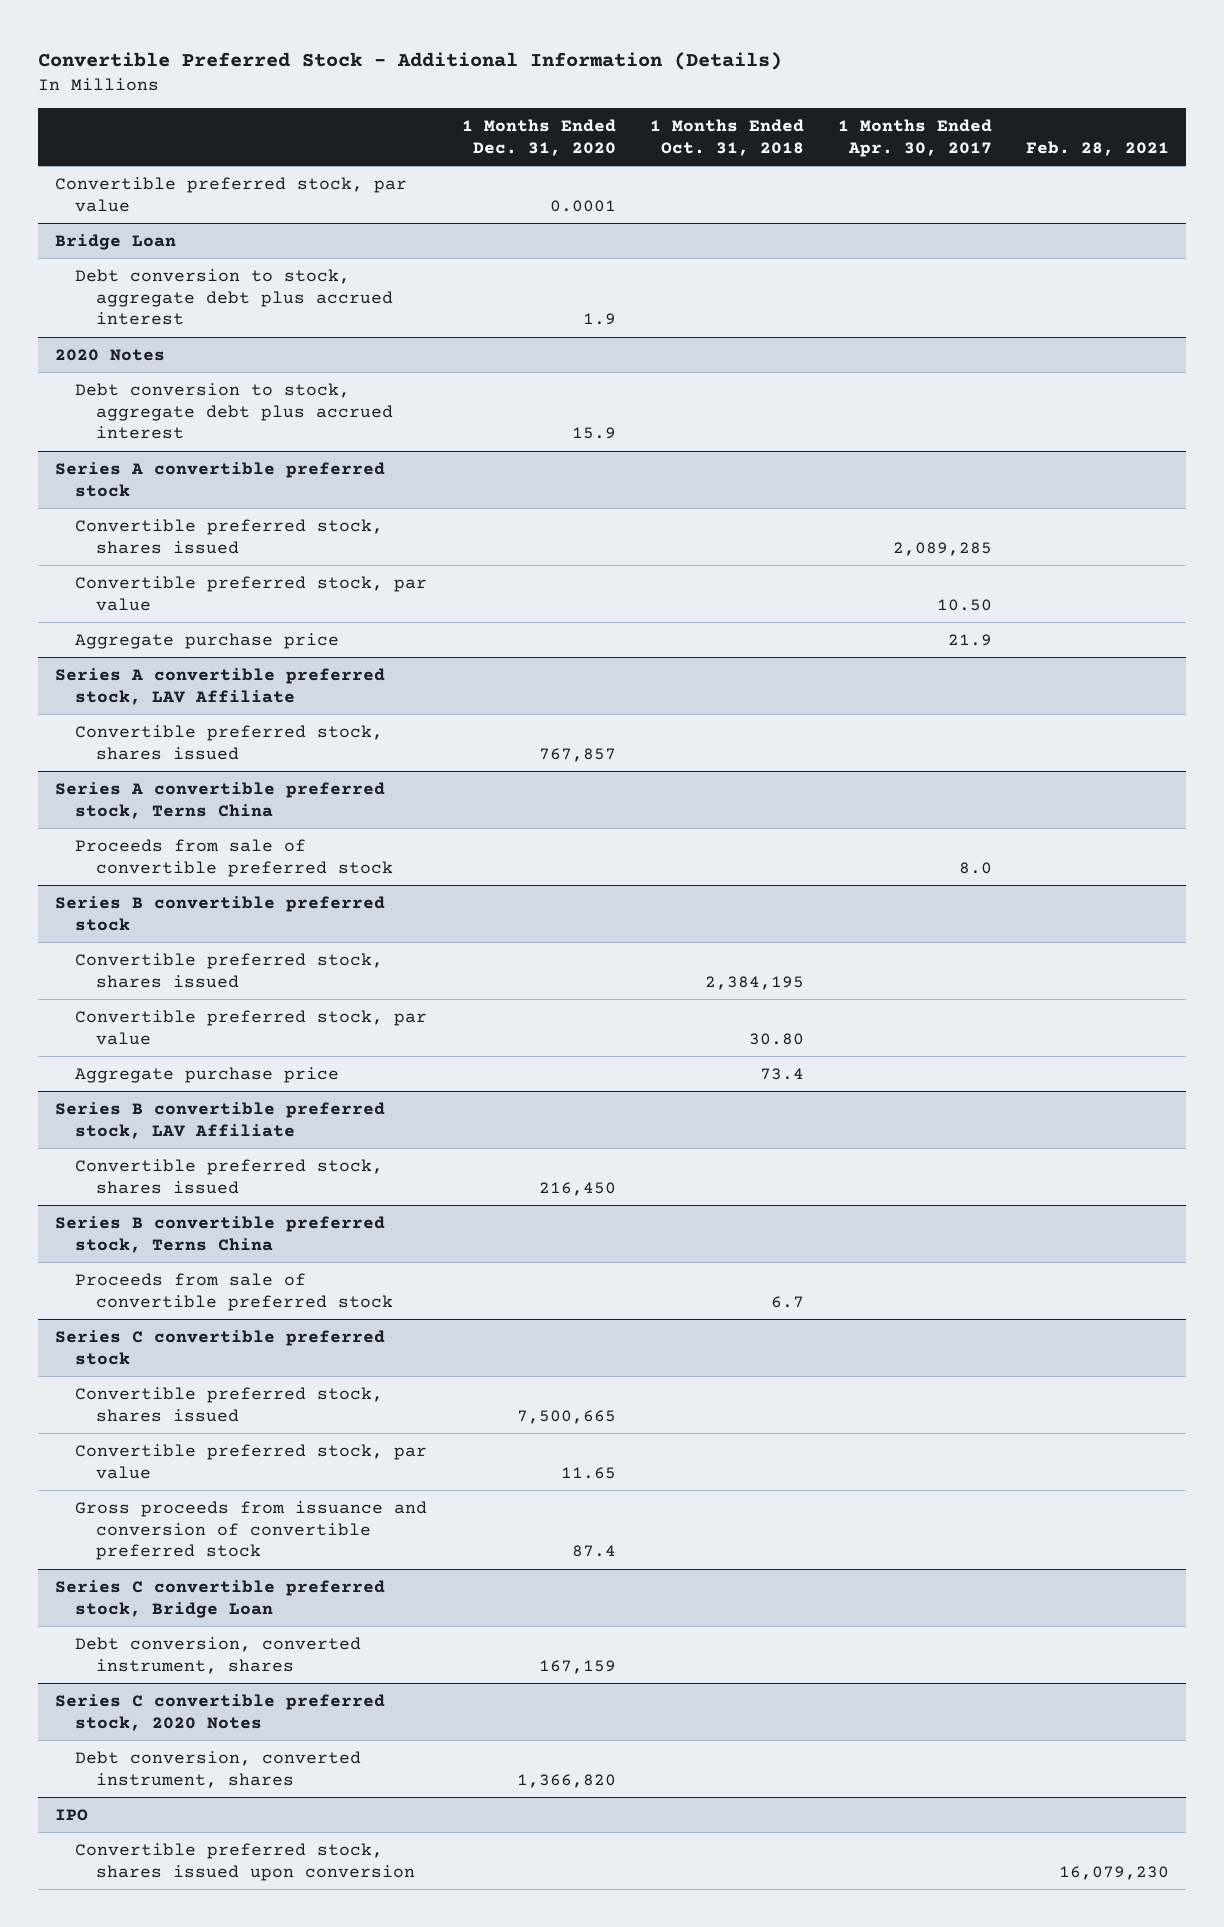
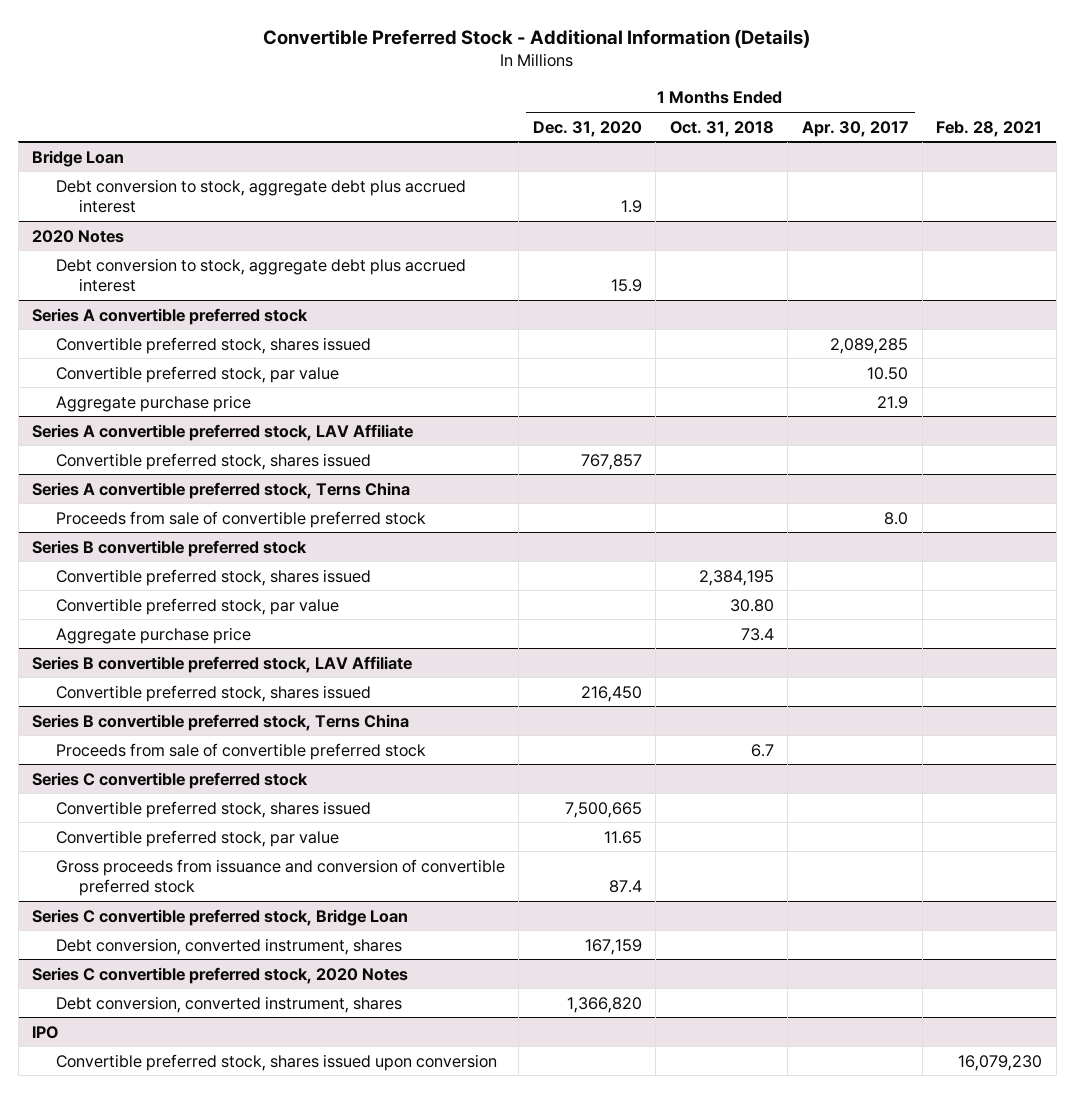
- Convertible preferred stock, par value | 0.0001 | | |

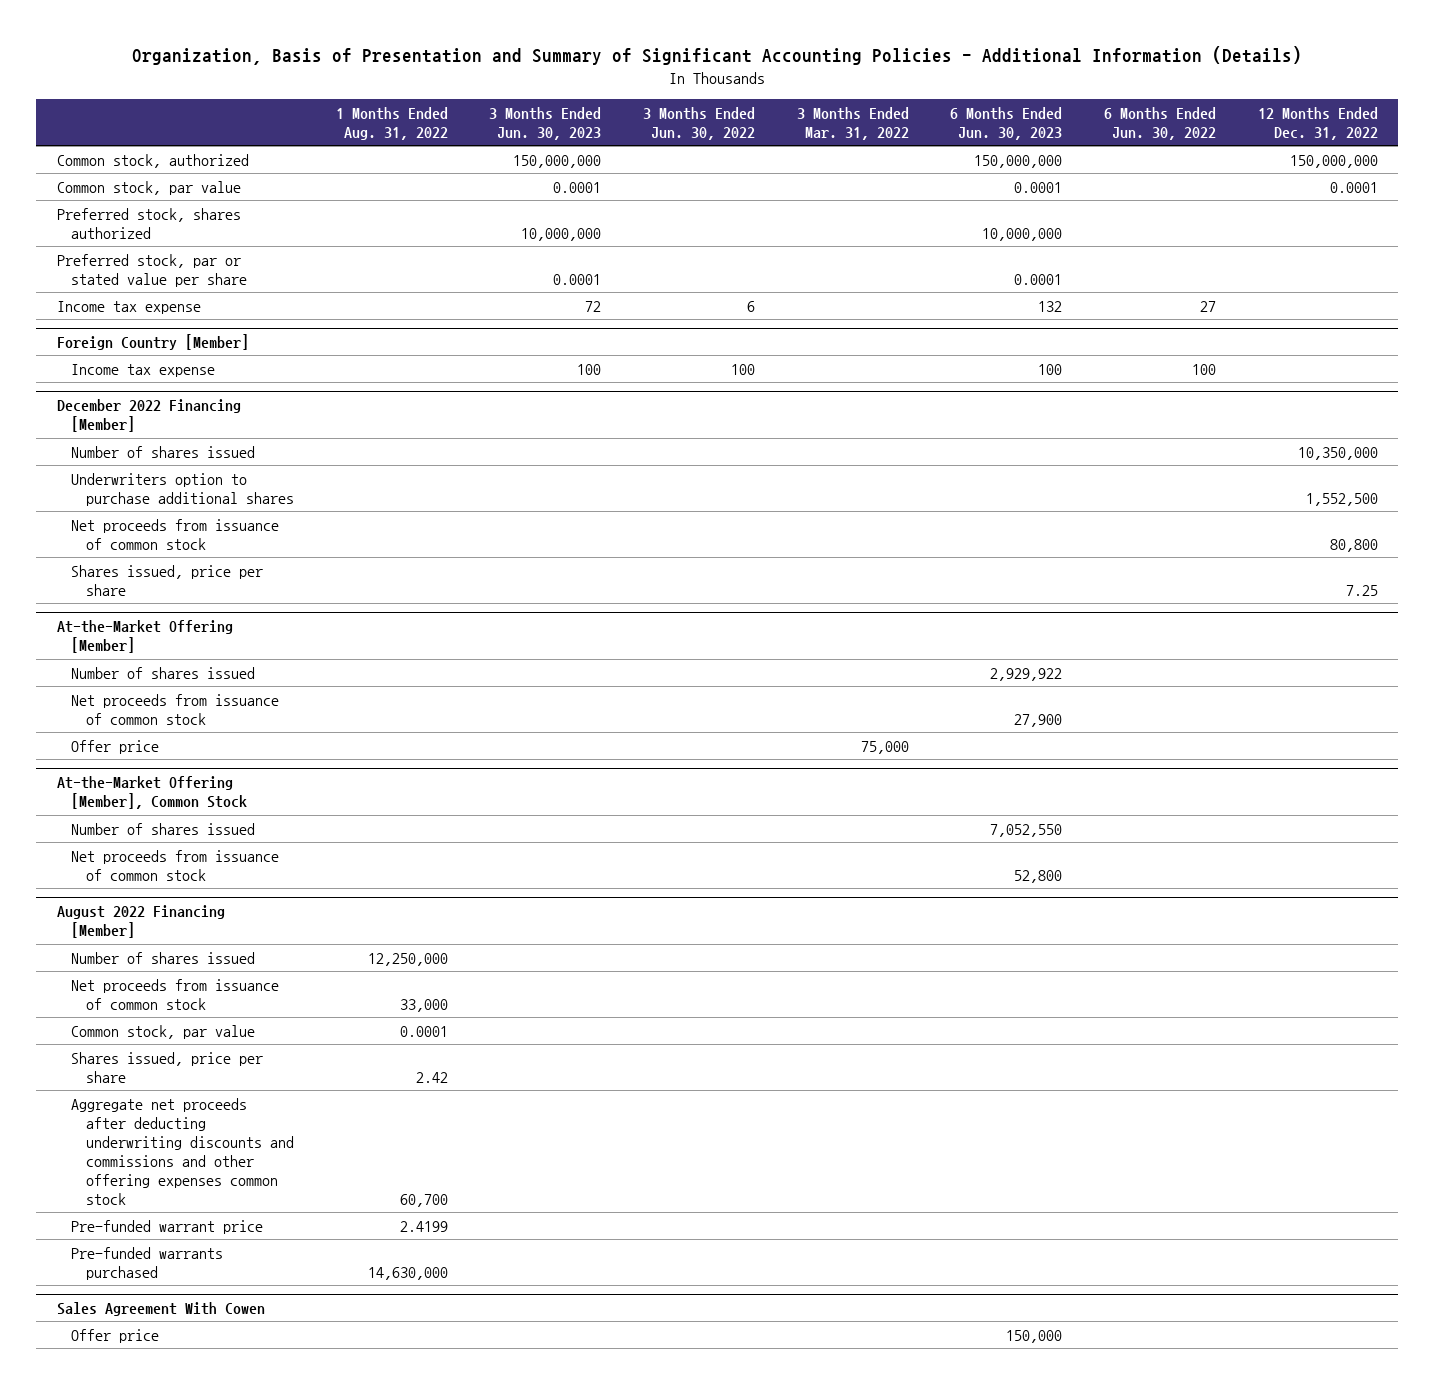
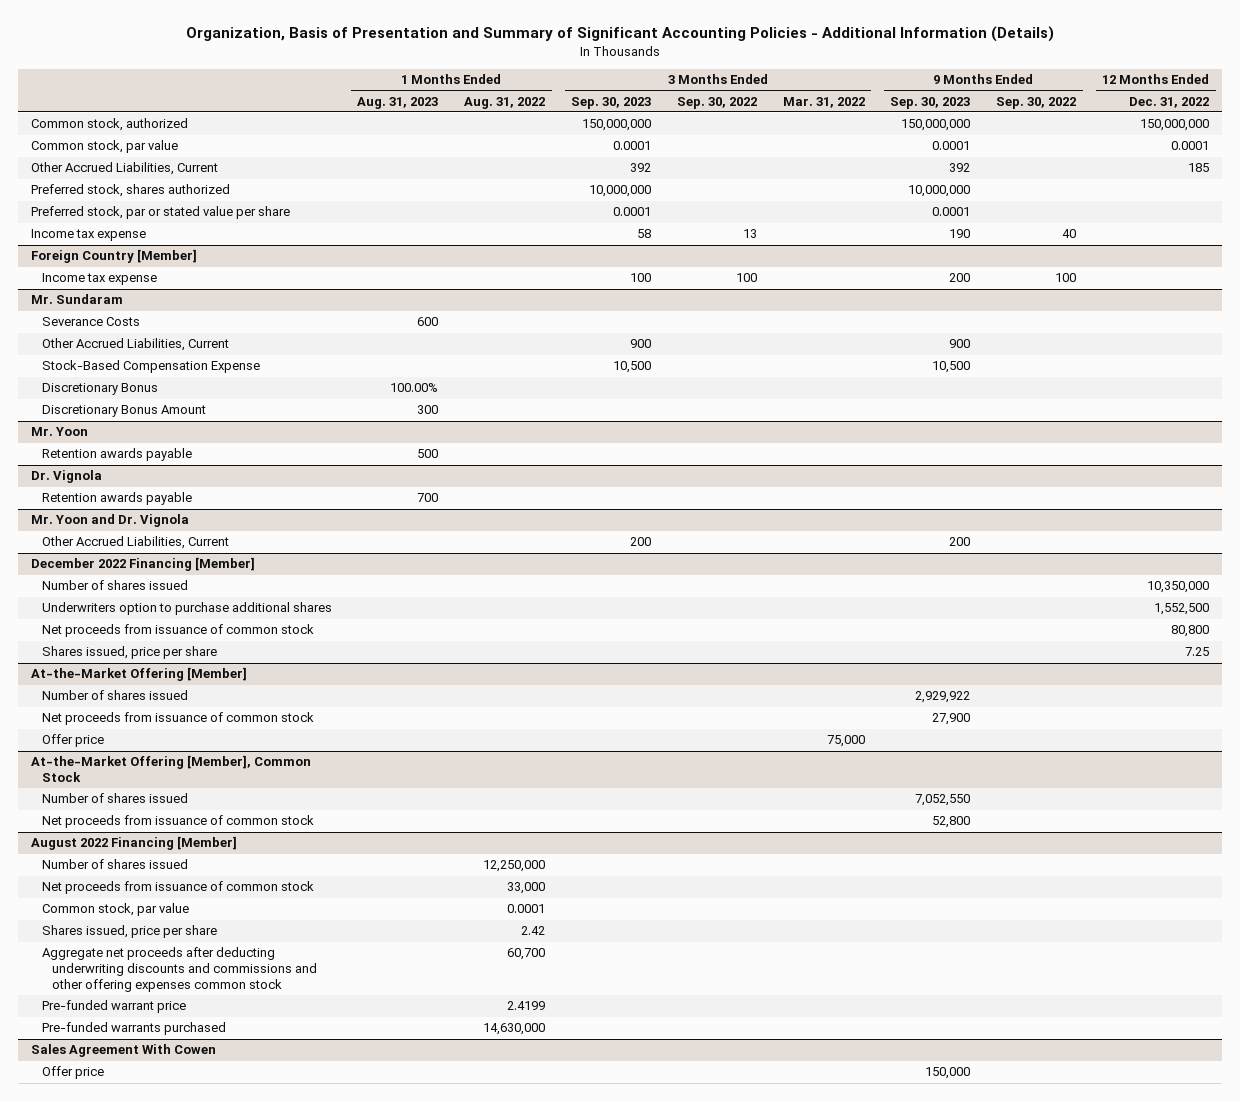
- | 1 Months Ended Aug. 31, 2022 | 3 Months Ended Jun. 30, 2023 | 3 Months Ended Jun. 30, 2022 | 3 Months Ended Mar. 31, 2022 | 6 Months Ended Jun. 30, 2023 | 6 Months Ended Jun. 30, 2022 | 12 Months Ended Dec. 31, 2022
+ | 1 Months Ended Aug. 31, 2023 | 1 Months Ended Aug. 31, 2022 | 3 Months Ended Sep. 30, 2023 | 3 Months Ended Sep. 30, 2022 | 3 Months Ended Mar. 31, 2022 | 9 Months Ended Sep. 30, 2023 | 9 Months Ended Sep. 30, 2022 | 12 Months Ended Dec. 31, 2022
+ Other Accrued Liabilities, Current | | | 392 | | | 392 | | 185
+ Mr. Sundaram
+ Severance Costs | 600 | | | | | | |
+ Other Accrued Liabilities, Current | | | 900 | | | 900 | |
+ Stock-Based Compensation Expense | | | 10,500 | | | 10,500 | |
+ Discretionary Bonus | 100.00% | | | | | | |
+ Discretionary Bonus Amount | 300 | | | | | | |
+ Mr. Yoon
+ Retention awards payable | 500 | | | | | | |
+ Dr. Vignola
+ Retention awards payable | 700 | | | | | | |
+ Mr. Yoon and Dr. Vignola
+ Other Accrued Liabilities, Current | | | 200 | | | 200 | |

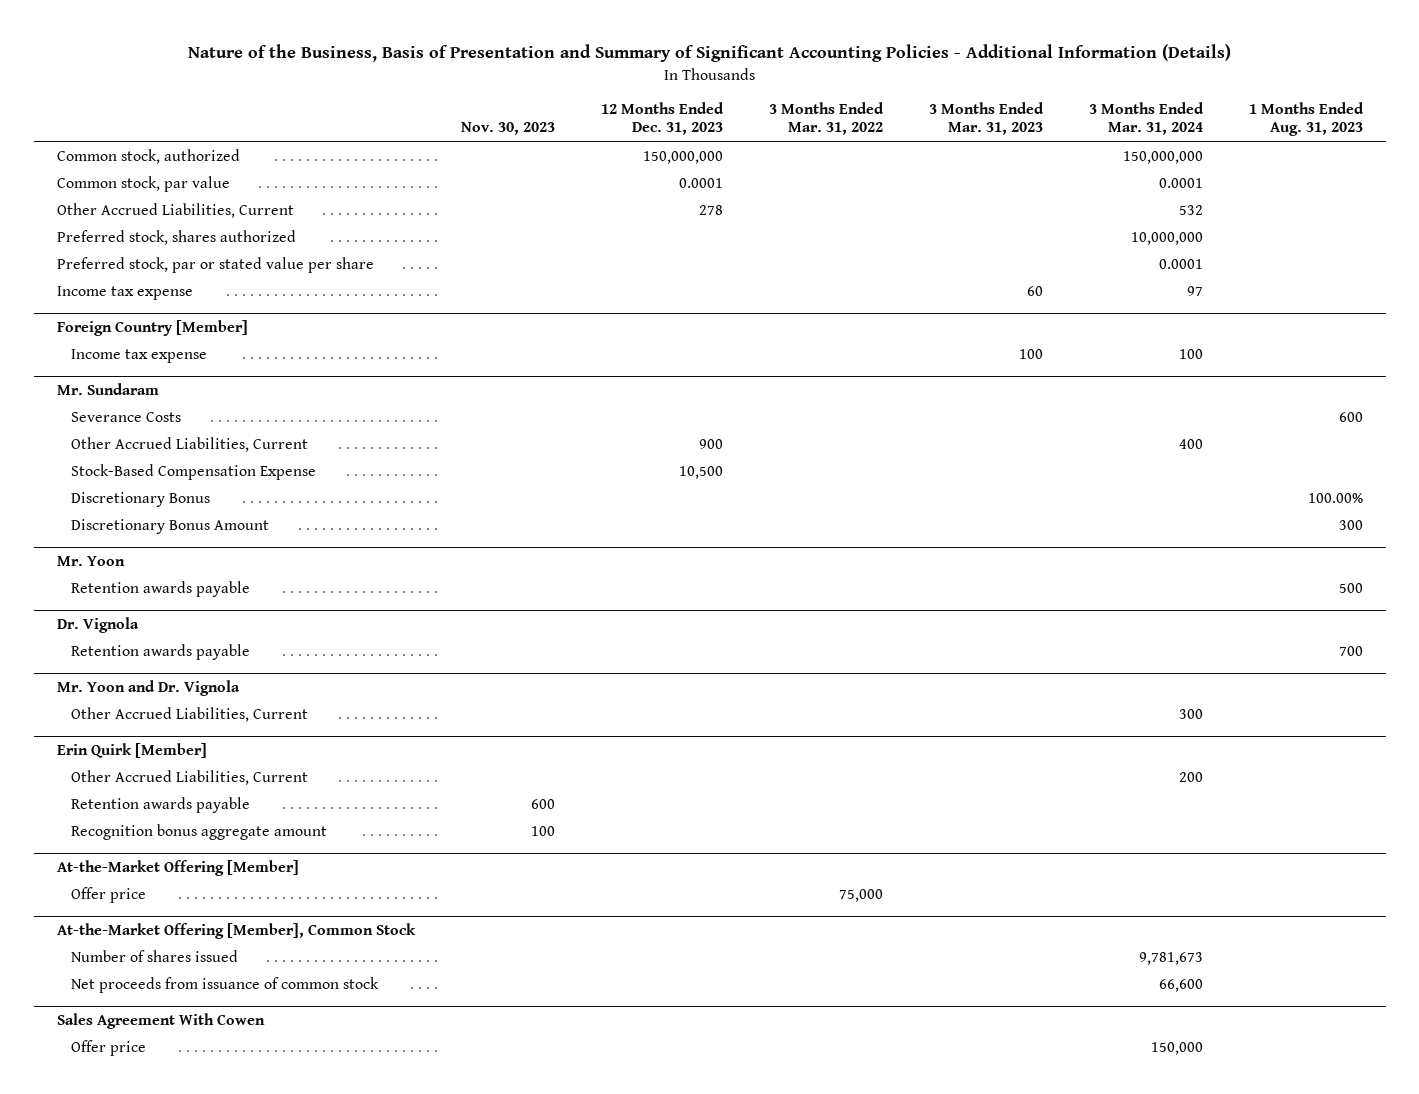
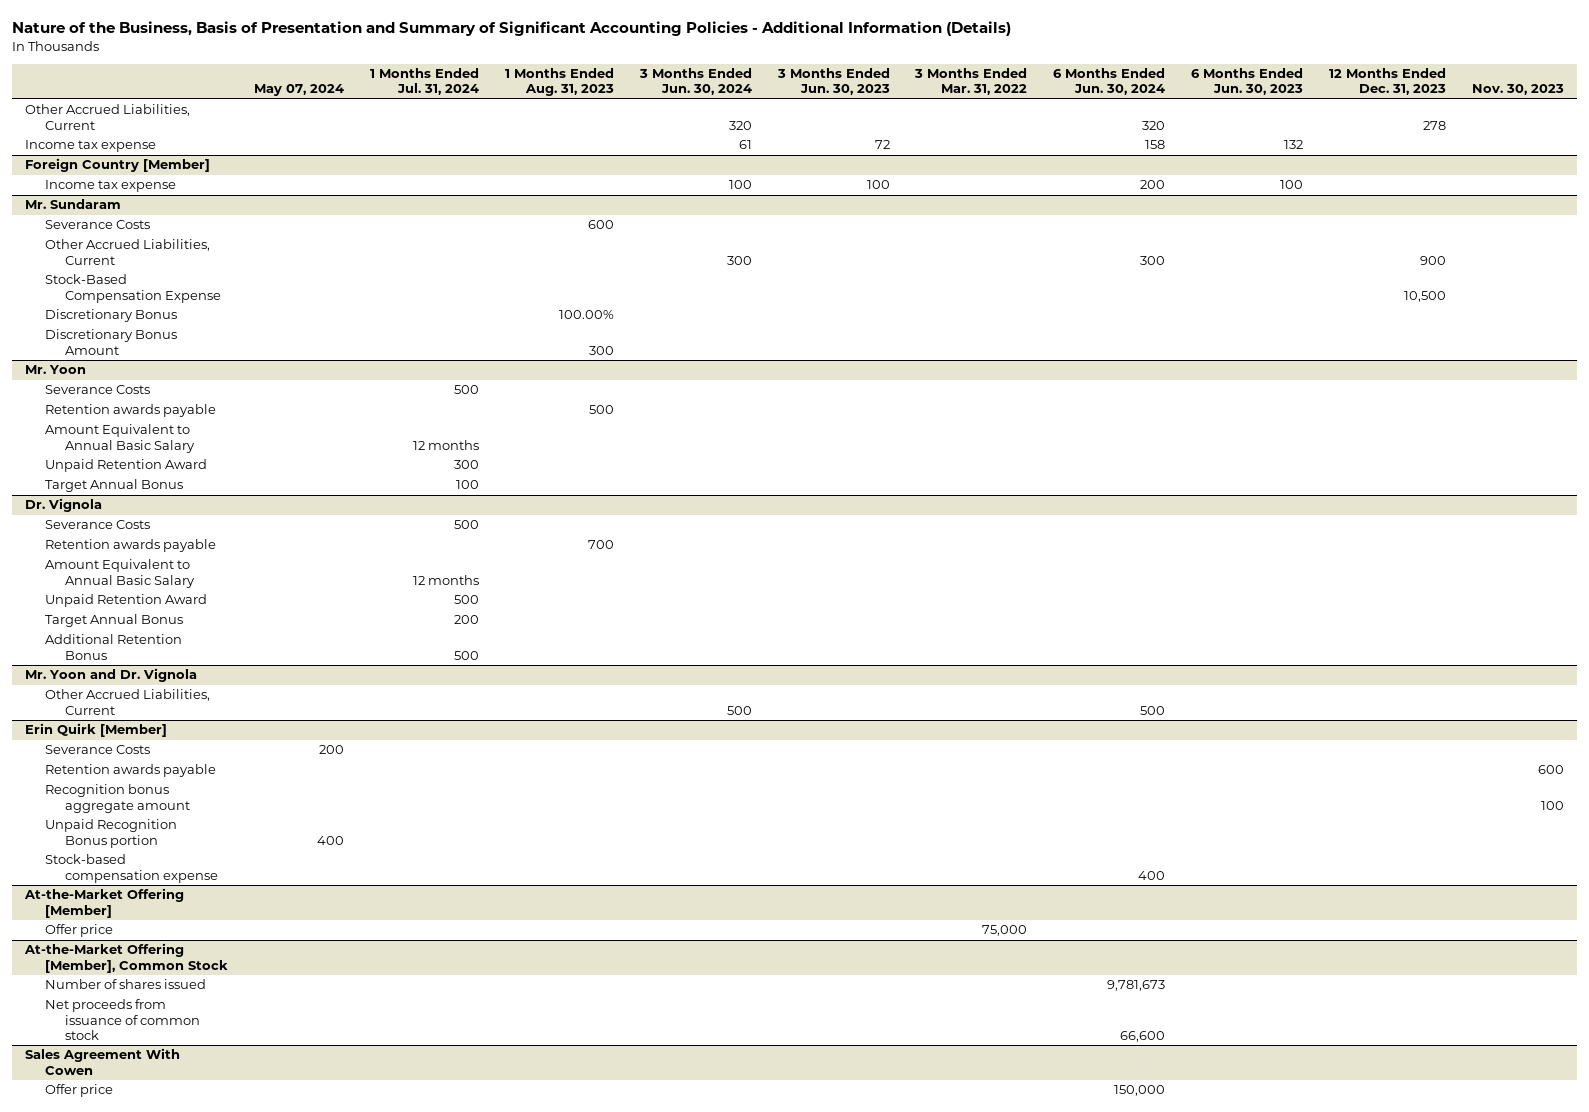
- | Nov. 30, 2023 | 12 Months Ended Dec. 31, 2023 | 3 Months Ended Mar. 31, 2022 | 3 Months Ended Mar. 31, 2023 | 3 Months Ended Mar. 31, 2024 | 1 Months Ended Aug. 31, 2023
+ | May 07, 2024 | 1 Months Ended Jul. 31, 2024 | 1 Months Ended Aug. 31, 2023 | 3 Months Ended Jun. 30, 2024 | 3 Months Ended Jun. 30, 2023 | 3 Months Ended Mar. 31, 2022 | 6 Months Ended Jun. 30, 2024 | 6 Months Ended Jun. 30, 2023 | 12 Months Ended Dec. 31, 2023 | Nov. 30, 2023
- Common stock, authorized | | 150,000,000 | | | 150,000,000 |
- Common stock, par value | | 0.0001 | | | 0.0001 |
- Preferred stock, shares authorized | | | | | 10,000,000 |
- Preferred stock, par or stated value per share | | | | | 0.0001 |
@ Mr. Yoon
+ Severance Costs | | 500 | | | | | | | |
+ Amount Equivalent to Annual Basic Salary | | 12 months | | | | | | | |
+ Unpaid Retention Award | | 300 | | | | | | | |
+ Target Annual Bonus | | 100 | | | | | | | |
@ Dr. Vignola
+ Severance Costs | | 500 | | | | | | | |
+ Amount Equivalent to Annual Basic Salary | | 12 months | | | | | | | |
+ Unpaid Retention Award | | 500 | | | | | | | |
+ Target Annual Bonus | | 200 | | | | | | | |
+ Additional Retention Bonus | | 500 | | | | | | | |
@ Erin Quirk [Member]
- Other Accrued Liabilities, Current | | | | | 200 |
+ Severance Costs | 200 | | | | | | | | |
+ Unpaid Recognition Bonus portion | 400 | | | | | | | | |
+ Stock-based compensation expense | | | | | | | 400 | | |

